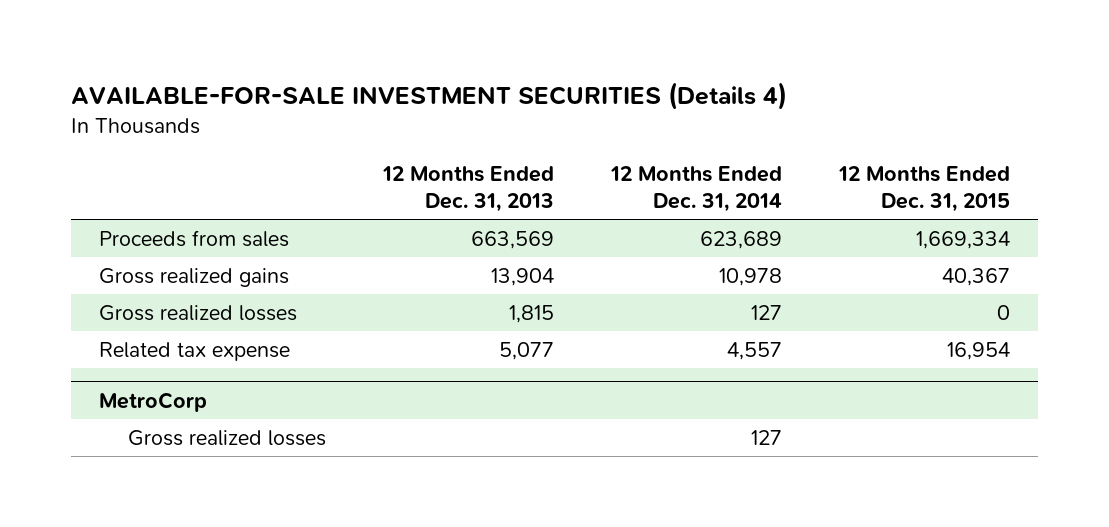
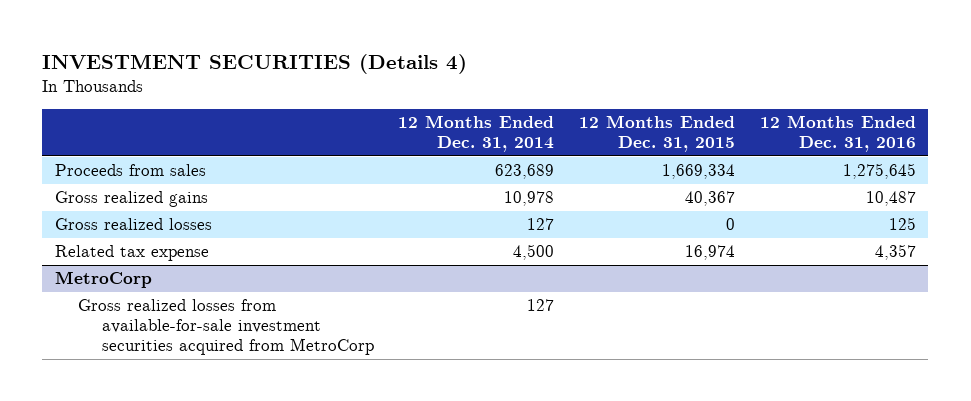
- AVAILABLE-FOR-SALE INVESTMENT SECURITIES (Details 4)
+ INVESTMENT SECURITIES (Details 4)
- | 12 Months Ended Dec. 31, 2013 | 12 Months Ended Dec. 31, 2014 | 12 Months Ended Dec. 31, 2015
+ | 12 Months Ended Dec. 31, 2014 | 12 Months Ended Dec. 31, 2015 | 12 Months Ended Dec. 31, 2016
- Related tax expense | 5,077 | 4,557 | 16,954
+ Related tax expense | 4,500 | 16,974 | 4,357
@ MetroCorp
- Gross realized losses | | 127 |
+ Gross realized losses from available-for-sale investment securities acquired from MetroCorp | 127 | |

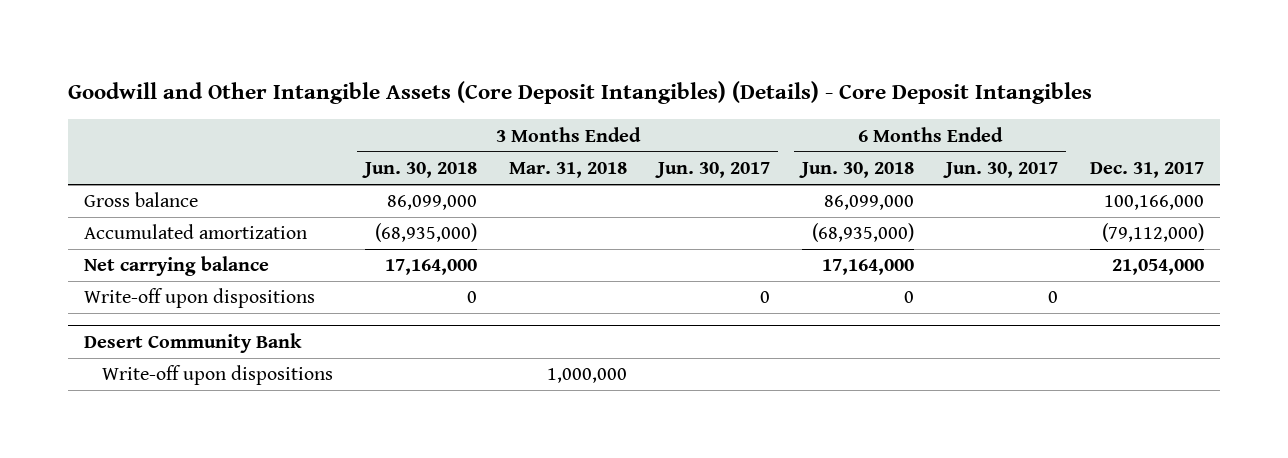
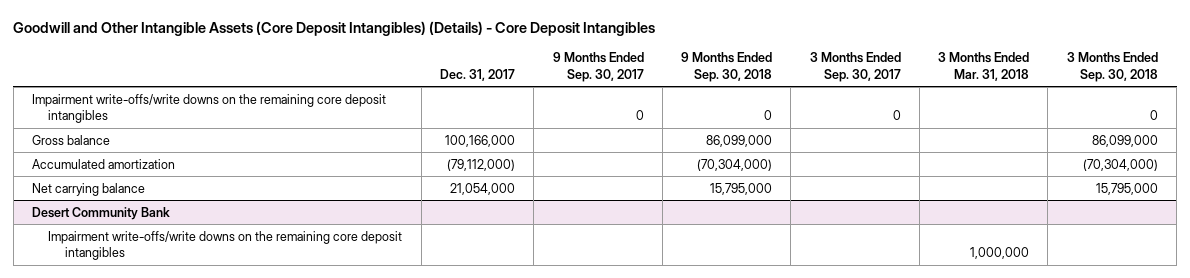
- | 3 Months Ended Jun. 30, 2018 | 3 Months Ended Mar. 31, 2018 | 3 Months Ended Jun. 30, 2017 | 6 Months Ended Jun. 30, 2018 | 6 Months Ended Jun. 30, 2017 | Dec. 31, 2017
+ | Dec. 31, 2017 | 9 Months Ended Sep. 30, 2017 | 9 Months Ended Sep. 30, 2018 | 3 Months Ended Sep. 30, 2017 | 3 Months Ended Mar. 31, 2018 | 3 Months Ended Sep. 30, 2018
+ Impairment write-offs/write downs on the remaining core deposit intangibles | | 0 | 0 | 0 | | 0
- Write-off upon dispositions | 0 | | 0 | 0 | 0 |
@ Desert Community Bank
- Write-off upon dispositions | | 1,000,000 | | | |
+ Impairment write-offs/write downs on the remaining core deposit intangibles | | | | | 1,000,000 |

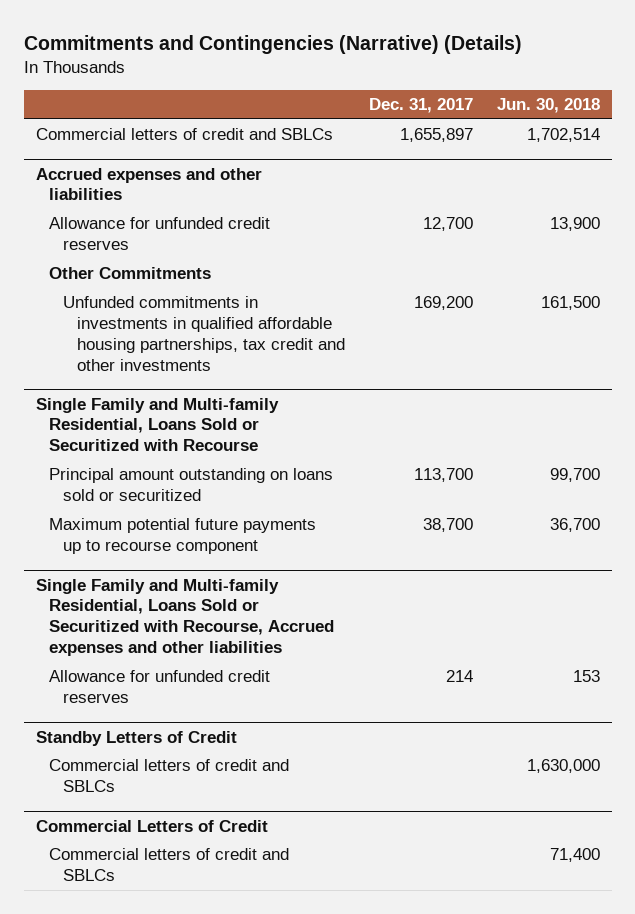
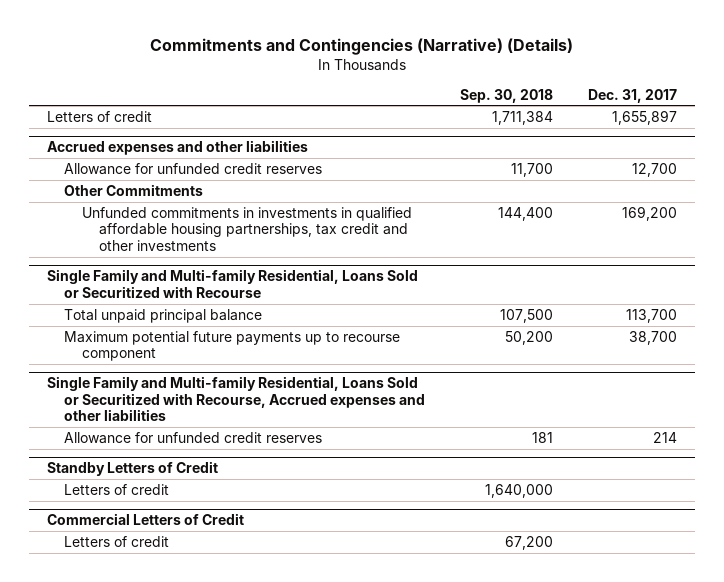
- | Dec. 31, 2017 | Jun. 30, 2018
+ | Sep. 30, 2018 | Dec. 31, 2017
- Commercial letters of credit and SBLCs | 1,655,897 | 1,702,514
+ Letters of credit | 1,711,384 | 1,655,897
@ Single Family and Multi-family Residential, Loans Sold or Securitized with Recourse
- Principal amount outstanding on loans sold or securitized | 113,700 | 99,700
+ Total unpaid principal balance | 107,500 | 113,700
@ Standby Letters of Credit
- Commercial letters of credit and SBLCs | | 1,630,000
+ Letters of credit | 1,640,000 |
@ Commercial Letters of Credit
- Commercial letters of credit and SBLCs | | 71,400
+ Letters of credit | 67,200 |

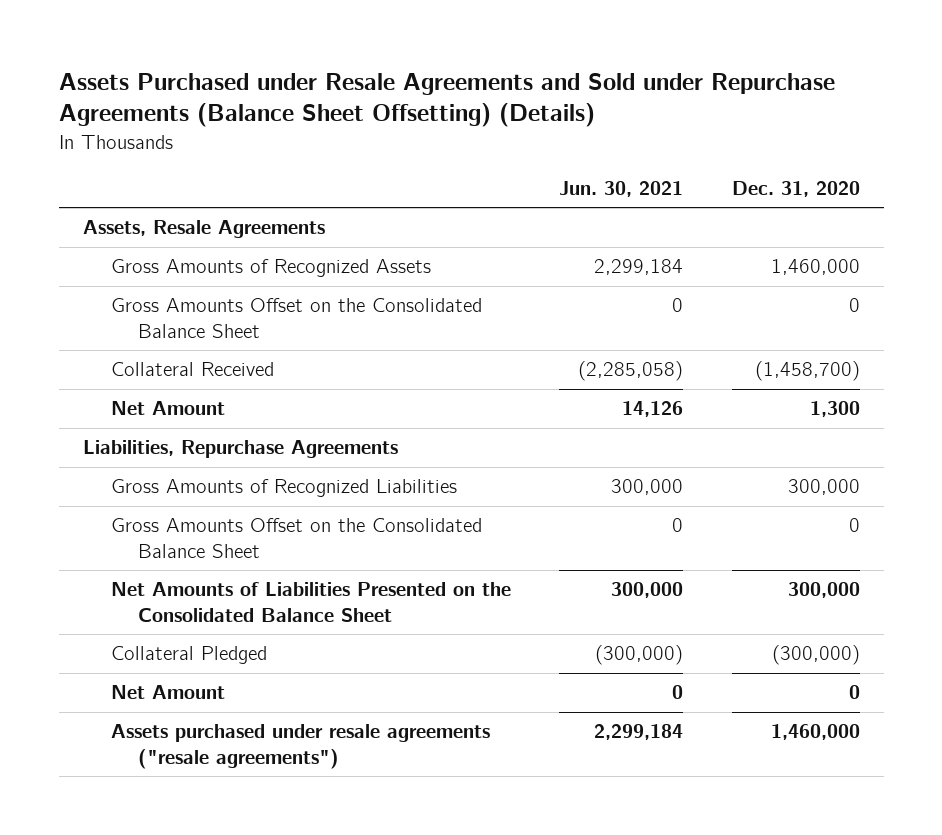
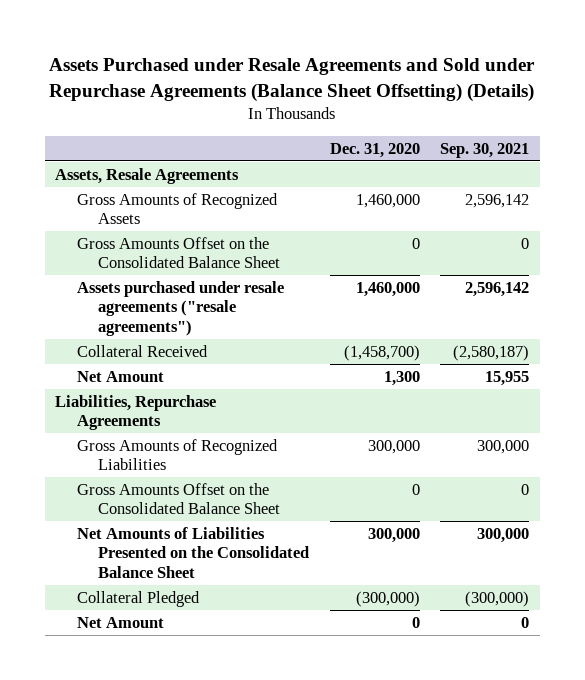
- | Jun. 30, 2021 | Dec. 31, 2020
+ | Dec. 31, 2020 | Sep. 30, 2021
moved up: Assets purchased under resale agreements ("resale agreements") | 1,460,000 | 2,596,142

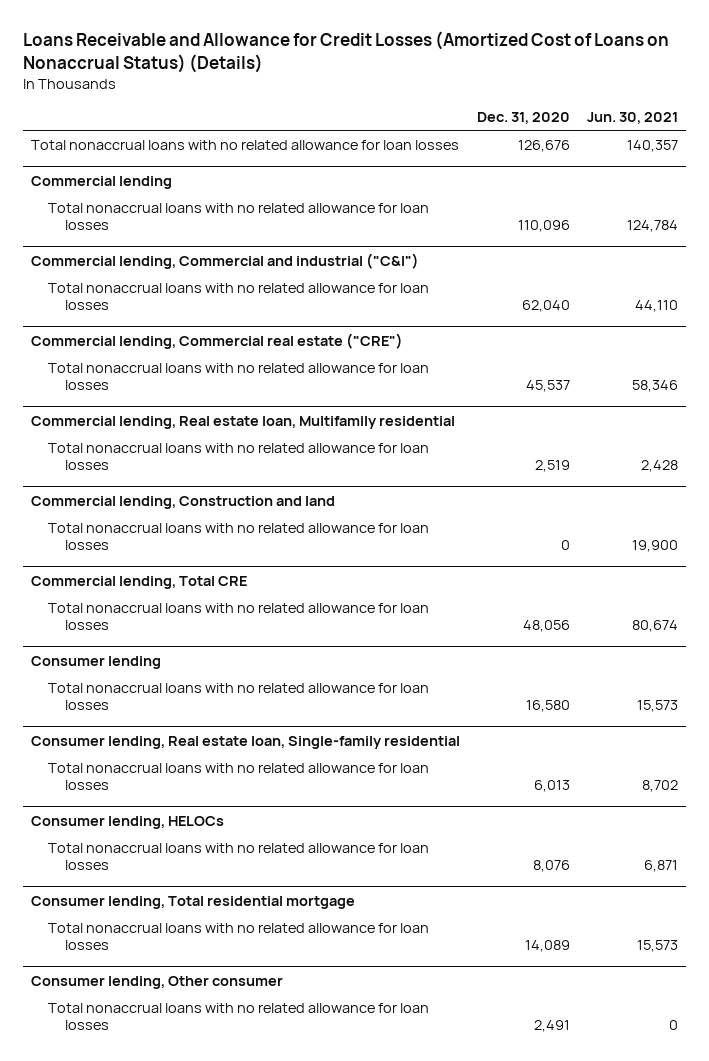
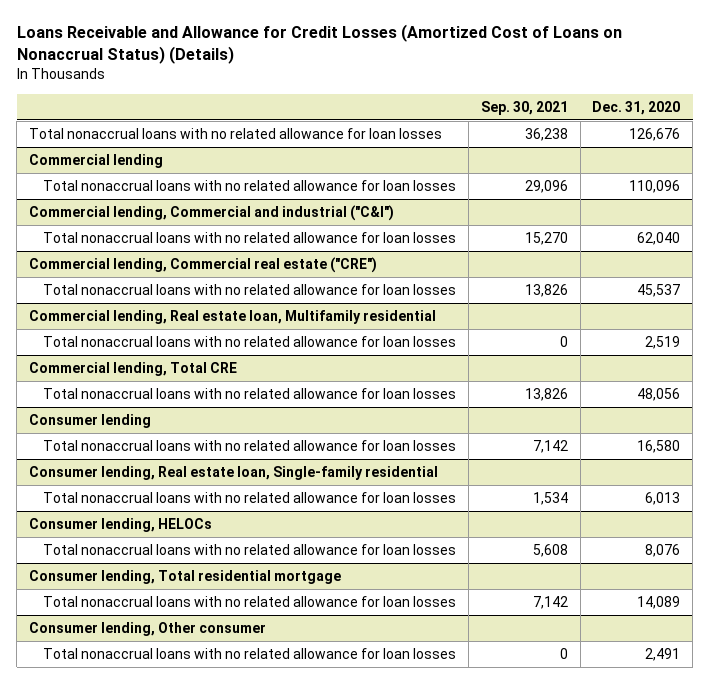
- | Dec. 31, 2020 | Jun. 30, 2021
+ | Sep. 30, 2021 | Dec. 31, 2020
- Commercial lending, Construction and land
- Total nonaccrual loans with no related allowance for loan losses | 0 | 19,900

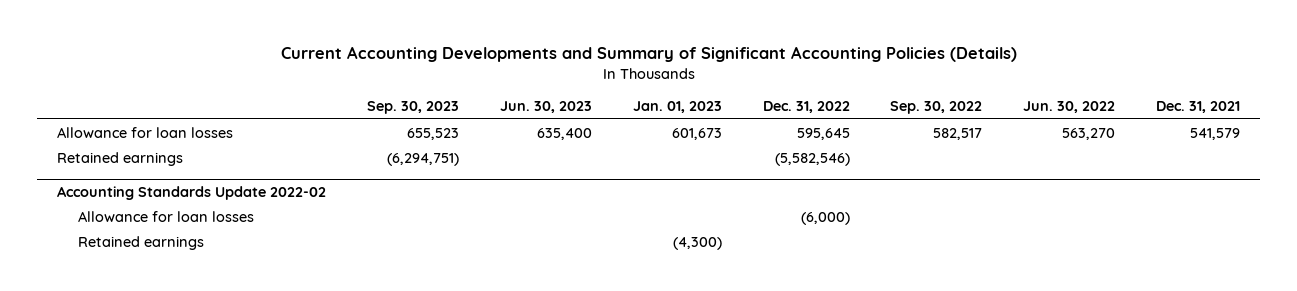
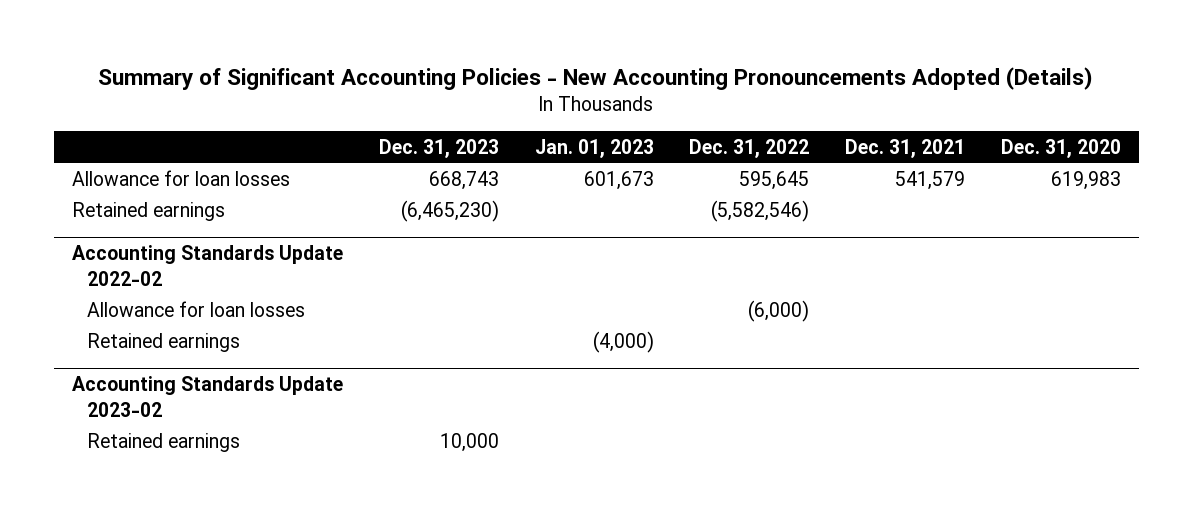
- Current Accounting Developments and Summary of Significant Accounting Policies (Details)
+ Summary of Significant Accounting Policies - New Accounting Pronouncements Adopted (Details)
- | Sep. 30, 2023 | Jun. 30, 2023 | Jan. 01, 2023 | Dec. 31, 2022 | Sep. 30, 2022 | Jun. 30, 2022 | Dec. 31, 2021
+ | Dec. 31, 2023 | Jan. 01, 2023 | Dec. 31, 2022 | Dec. 31, 2021 | Dec. 31, 2020
@ Accounting Standards Update 2022-02
- Retained earnings | | | (4,300) | | | |
+ Retained earnings | | (4,000) | | |
+ Accounting Standards Update 2023-02
+ Retained earnings | 10,000 | | | |

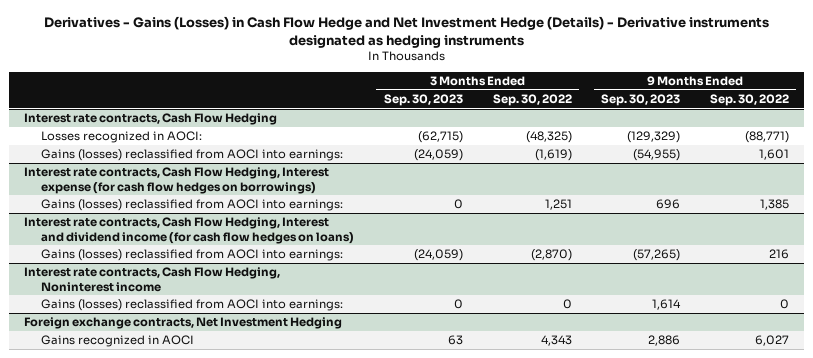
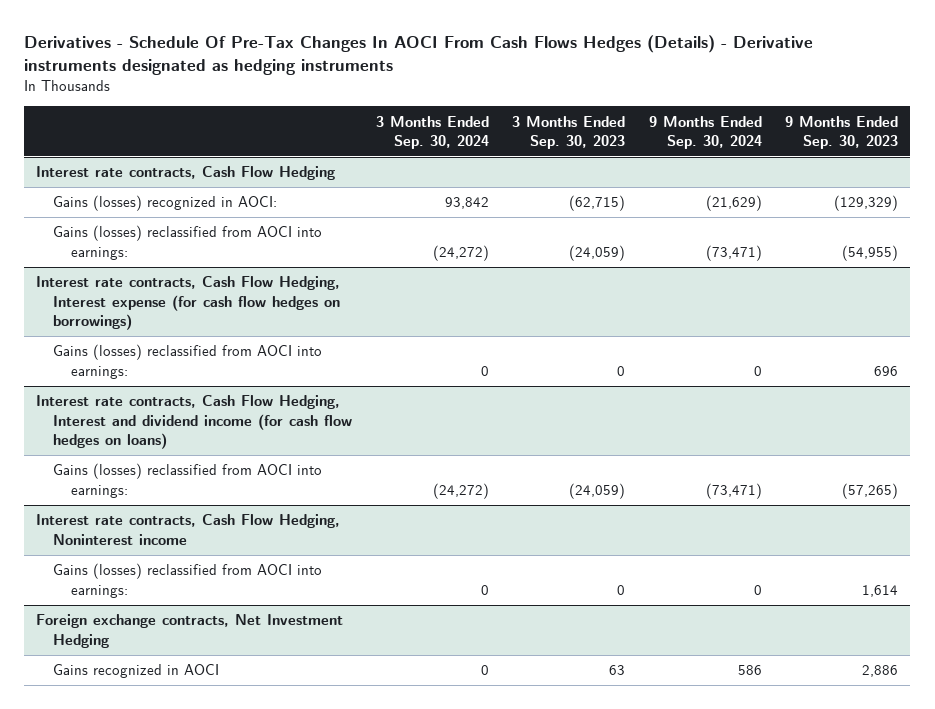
- Derivatives - Gains (Losses) in Cash Flow Hedge and Net Investment Hedge (Details) - Derivative instruments designated as hedging instruments
+ Derivatives - Schedule Of Pre-Tax Changes In AOCI From Cash Flows Hedges (Details) - Derivative instruments designated as hedging instruments
- | 3 Months Ended Sep. 30, 2023 | 3 Months Ended Sep. 30, 2022 | 9 Months Ended Sep. 30, 2023 | 9 Months Ended Sep. 30, 2022
+ | 3 Months Ended Sep. 30, 2024 | 3 Months Ended Sep. 30, 2023 | 9 Months Ended Sep. 30, 2024 | 9 Months Ended Sep. 30, 2023
@ Interest rate contracts, Cash Flow Hedging
- Losses recognized in AOCI: | (62,715) | (48,325) | (129,329) | (88,771)
+ Gains (losses) recognized in AOCI: | 93,842 | (62,715) | (21,629) | (129,329)

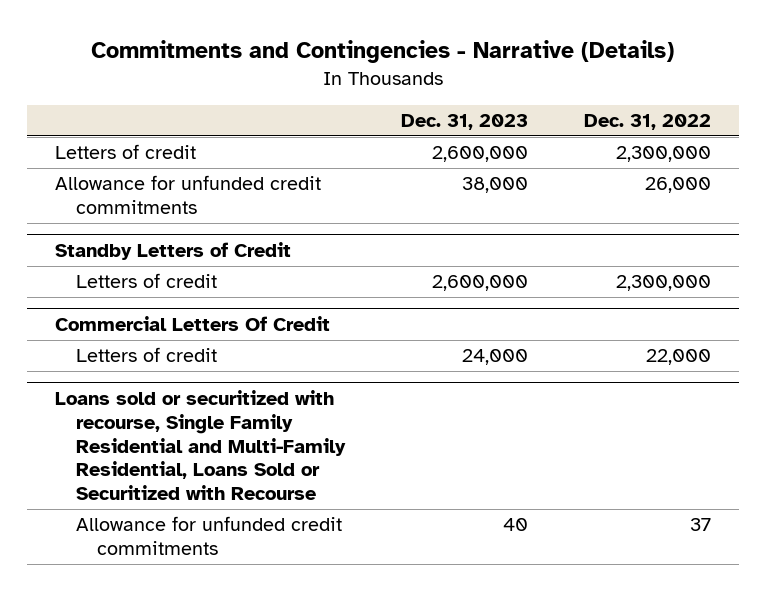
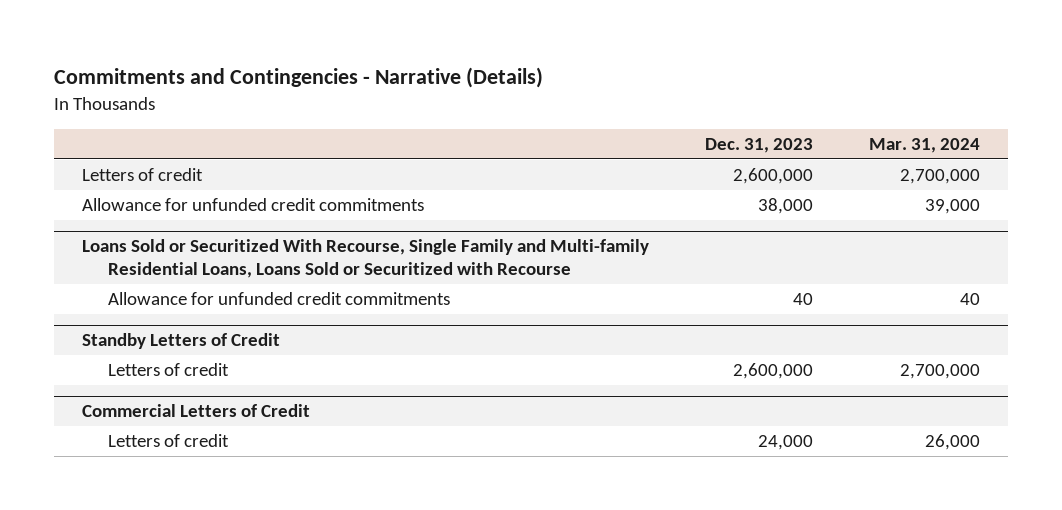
- | Dec. 31, 2023 | Dec. 31, 2022
+ | Dec. 31, 2023 | Mar. 31, 2024
+ Loans Sold or Securitized With Recourse, Single Family and Multi-family Residential Loans, Loans Sold or Securitized with Recourse
+ Allowance for unfunded credit commitments | 40 | 40
- Commercial Letters Of Credit
+ Commercial Letters of Credit
- Loans sold or securitized with recourse, Single Family Residential and Multi-Family Residential, Loans Sold or Securitized with Recourse
- Allowance for unfunded credit commitments | 40 | 37

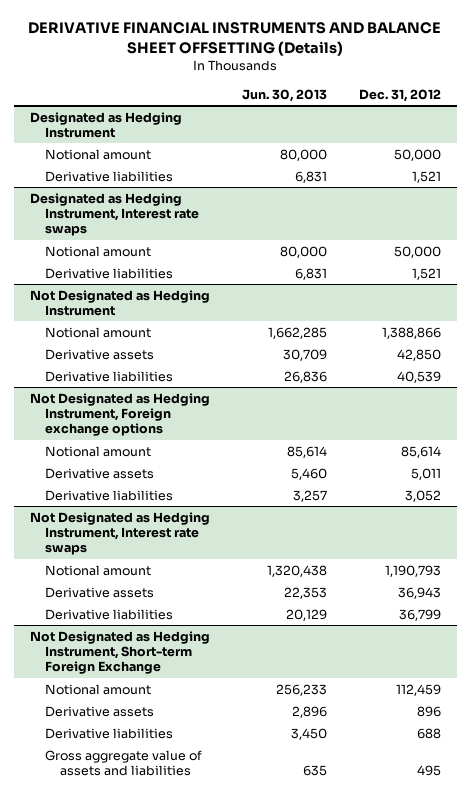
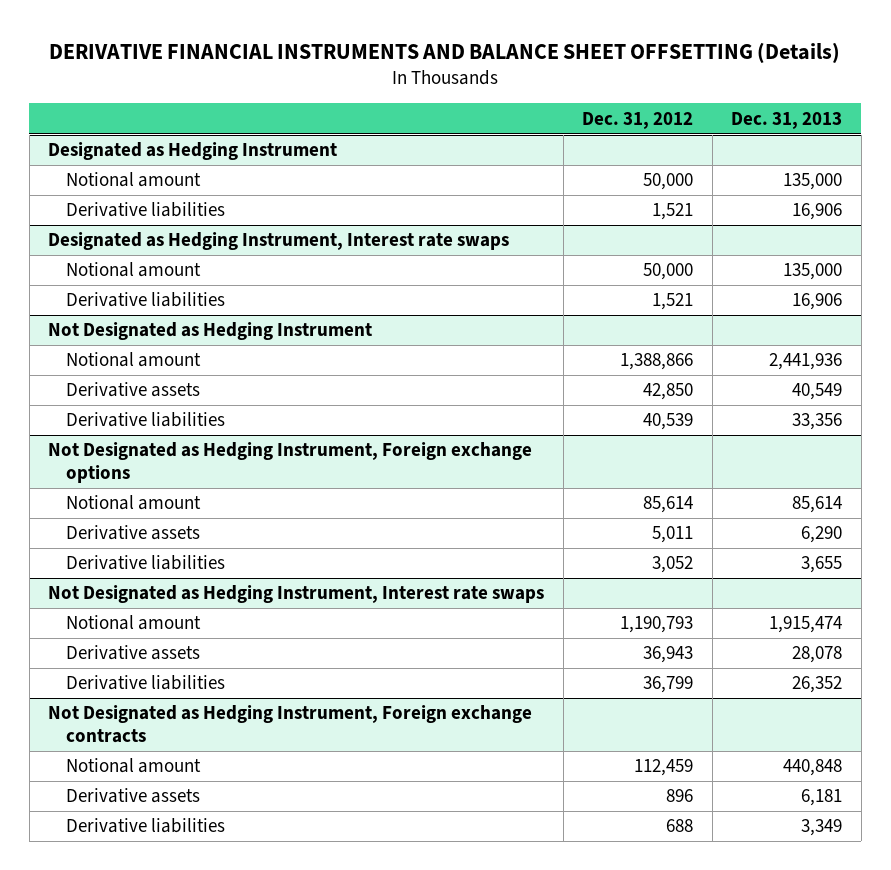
- | Jun. 30, 2013 | Dec. 31, 2012
+ | Dec. 31, 2012 | Dec. 31, 2013
- Not Designated as Hedging Instrument, Short-term Foreign Exchange
+ Not Designated as Hedging Instrument, Foreign exchange contracts
- Gross aggregate value of assets and liabilities | 635 | 495

